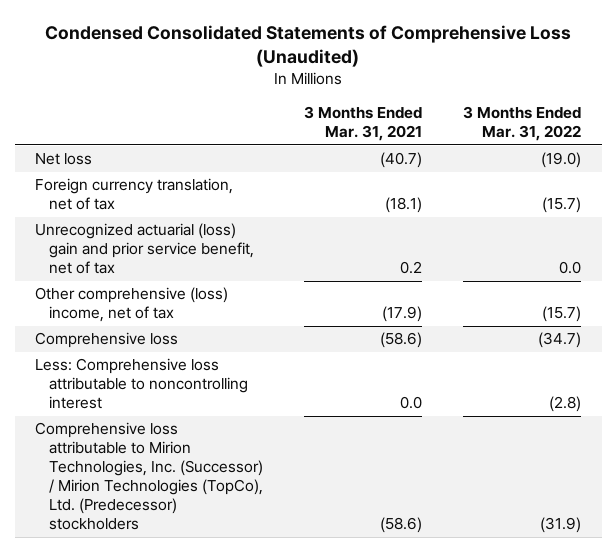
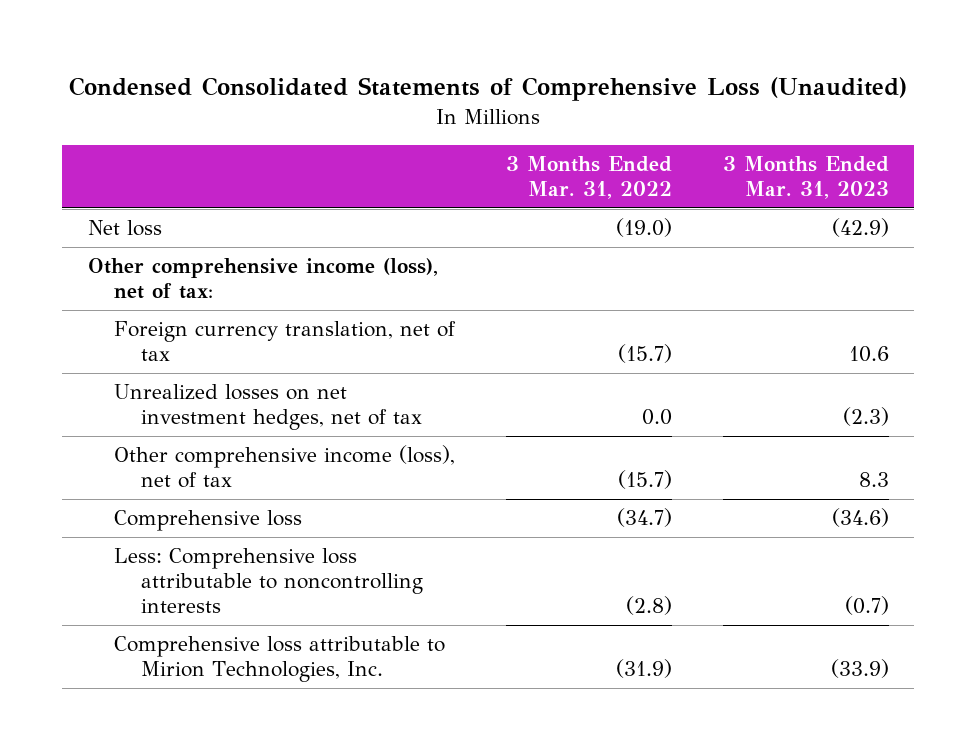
- | 3 Months Ended Mar. 31, 2021 | 3 Months Ended Mar. 31, 2022
+ | 3 Months Ended Mar. 31, 2022 | 3 Months Ended Mar. 31, 2023
+ Other comprehensive income (loss), net of tax:
- Unrecognized actuarial (loss) gain and prior service benefit, net of tax | 0.2 | 0.0
- Other comprehensive (loss) income, net of tax | (17.9) | (15.7)
+ Unrealized losses on net investment hedges, net of tax | 0.0 | (2.3)
+ Other comprehensive income (loss), net of tax | (15.7) | 8.3
- Less: Comprehensive loss attributable to noncontrolling interest | 0.0 | (2.8)
- Comprehensive loss attributable to Mirion Technologies, Inc. (Successor) / Mirion Technologies (TopCo), Ltd. (Predecessor) stockholders | (58.6) | (31.9)
+ Less: Comprehensive loss attributable to noncontrolling interests | (2.8) | (0.7)
+ Comprehensive loss attributable to Mirion Technologies, Inc. | (31.9) | (33.9)

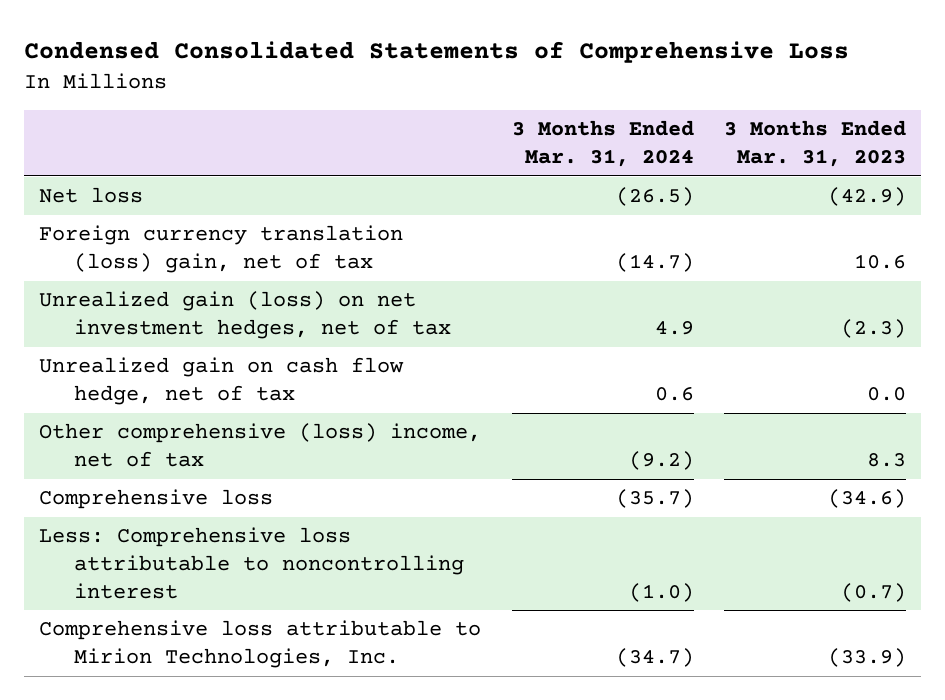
- Condensed Consolidated Statements of Comprehensive Loss (Unaudited)
+ Condensed Consolidated Statements of Comprehensive Loss
- | 3 Months Ended Mar. 31, 2022 | 3 Months Ended Mar. 31, 2023
+ | 3 Months Ended Mar. 31, 2024 | 3 Months Ended Mar. 31, 2023
- Other comprehensive income (loss), net of tax:
- Foreign currency translation, net of tax | (15.7) | 10.6
- Unrealized losses on net investment hedges, net of tax | 0.0 | (2.3)
- Other comprehensive income (loss), net of tax | (15.7) | 8.3
+ Foreign currency translation (loss) gain, net of tax | (14.7) | 10.6
+ Unrealized gain (loss) on net investment hedges, net of tax | 4.9 | (2.3)
+ Unrealized gain on cash flow hedge, net of tax | 0.6 | 0.0
+ Other comprehensive (loss) income, net of tax | (9.2) | 8.3
- Less: Comprehensive loss attributable to noncontrolling interests | (2.8) | (0.7)
+ Less: Comprehensive loss attributable to noncontrolling interest | (1.0) | (0.7)

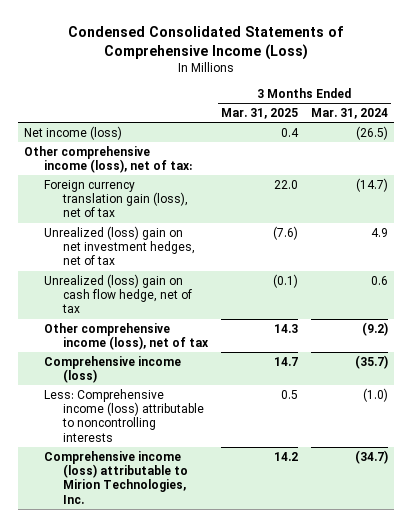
- Condensed Consolidated Statements of Comprehensive Loss
+ Condensed Consolidated Statements of Comprehensive Income (Loss)
- | 3 Months Ended Mar. 31, 2024 | 3 Months Ended Mar. 31, 2023
+ | 3 Months Ended Mar. 31, 2025 | 3 Months Ended Mar. 31, 2024
- Net loss | (26.5) | (42.9)
- Foreign currency translation (loss) gain, net of tax | (14.7) | 10.6
- Unrealized gain (loss) on net investment hedges, net of tax | 4.9 | (2.3)
- Unrealized gain on cash flow hedge, net of tax | 0.6 | 0.0
- Other comprehensive (loss) income, net of tax | (9.2) | 8.3
- Comprehensive loss | (35.7) | (34.6)
- Less: Comprehensive loss attributable to noncontrolling interest | (1.0) | (0.7)
- Comprehensive loss attributable to Mirion Technologies, Inc. | (34.7) | (33.9)
+ Net income (loss) | 0.4 | (26.5)
+ Other comprehensive income (loss), net of tax:
+ Foreign currency translation gain (loss), net of tax | 22.0 | (14.7)
+ Unrealized (loss) gain on net investment hedges, net of tax | (7.6) | 4.9
+ Unrealized (loss) gain on cash flow hedge, net of tax | (0.1) | 0.6
+ Other comprehensive income (loss), net of tax | 14.3 | (9.2)
+ Comprehensive income (loss) | 14.7 | (35.7)
+ Less: Comprehensive income (loss) attributable to noncontrolling interests | 0.5 | (1.0)
+ Comprehensive income (loss) attributable to Mirion Technologies, Inc. | 14.2 | (34.7)

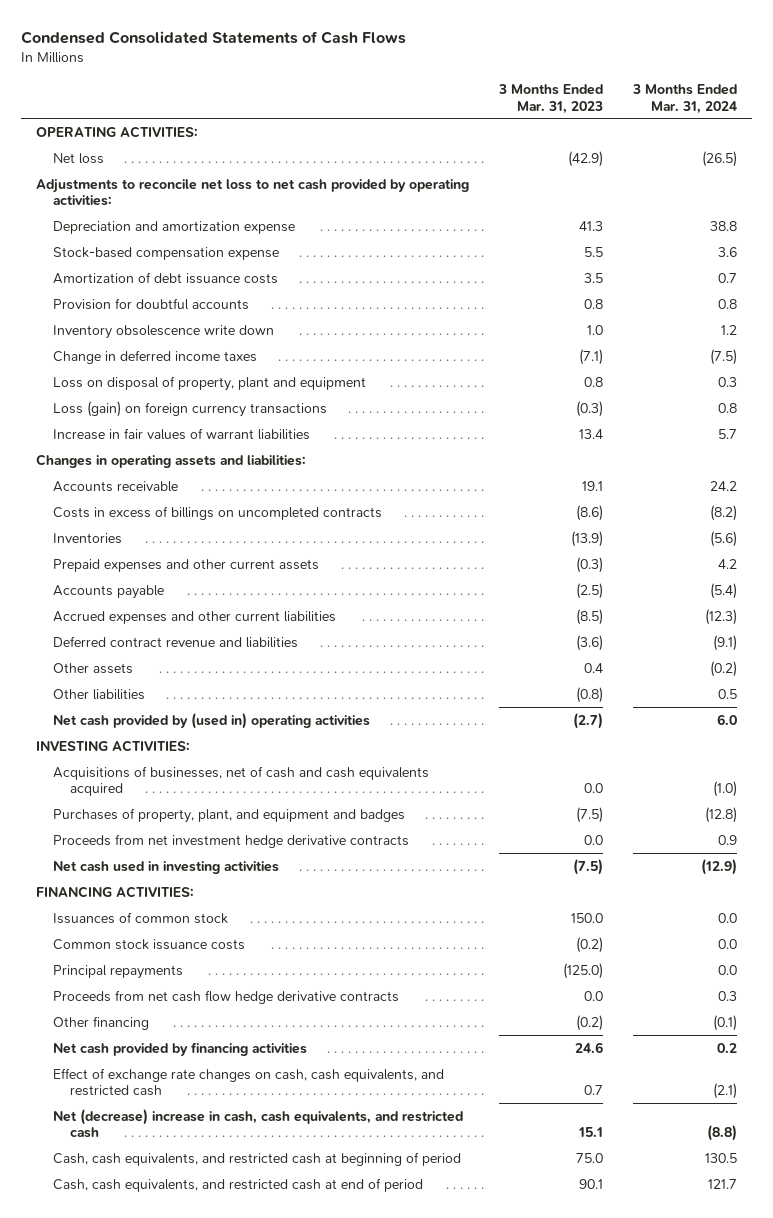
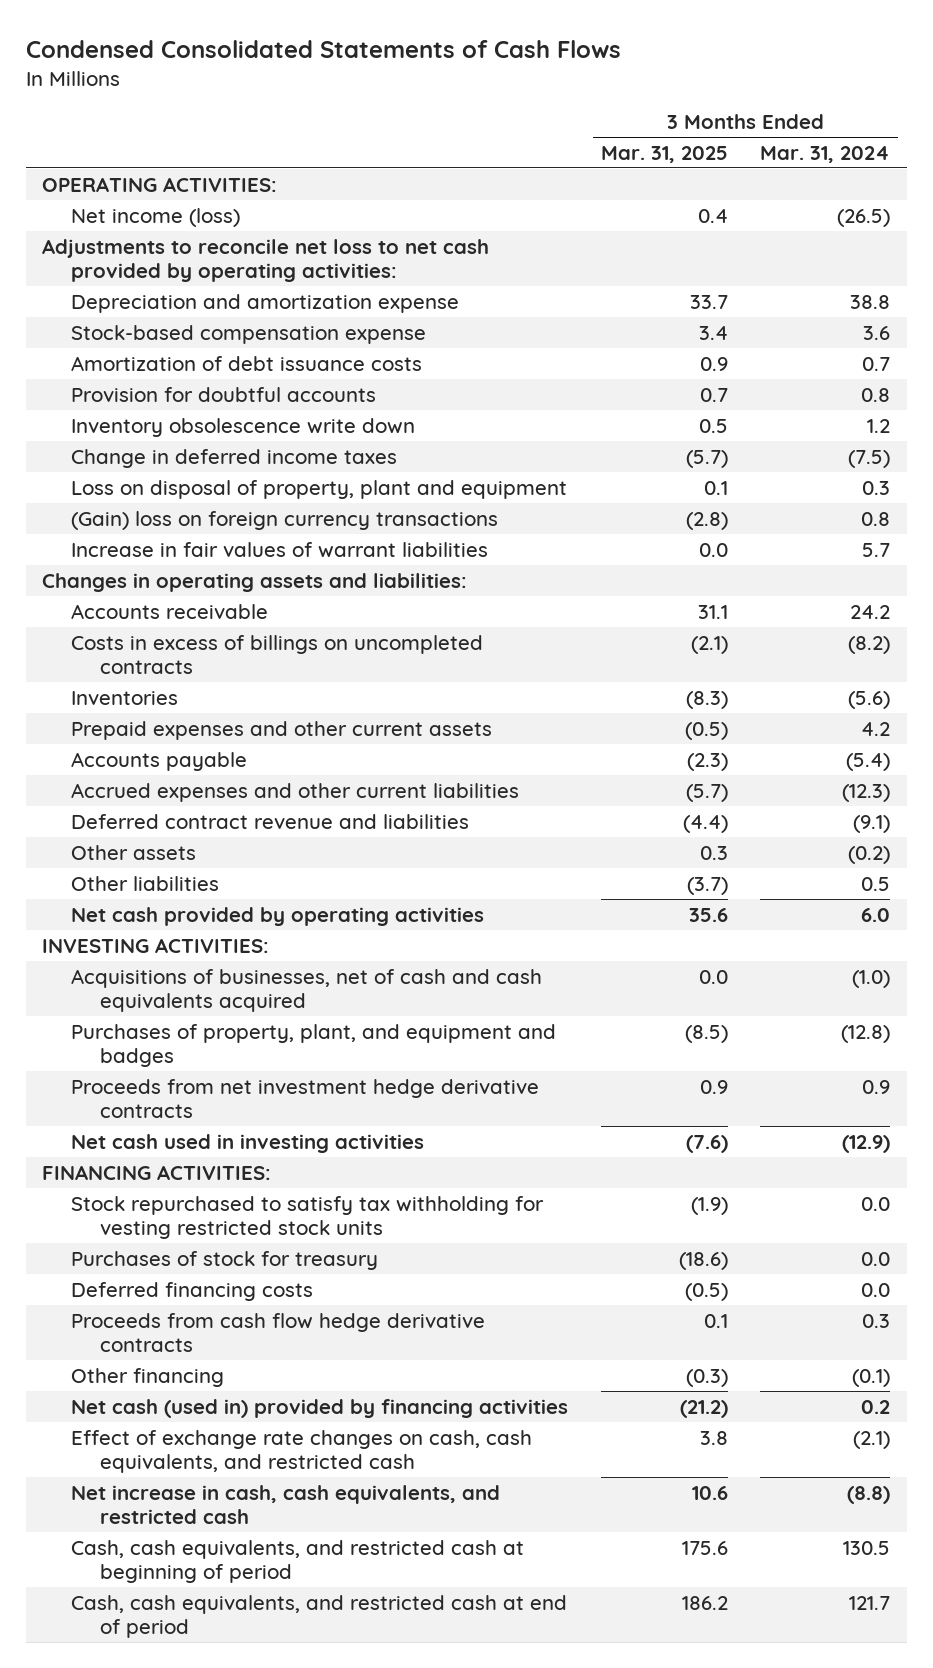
- | 3 Months Ended Mar. 31, 2023 | 3 Months Ended Mar. 31, 2024
+ | 3 Months Ended Mar. 31, 2025 | 3 Months Ended Mar. 31, 2024
- Net loss | (42.9) | (26.5)
+ Net income (loss) | 0.4 | (26.5)
- Loss (gain) on foreign currency transactions | (0.3) | 0.8
+ (Gain) loss on foreign currency transactions | (2.8) | 0.8
- Net cash provided by (used in) operating activities | (2.7) | 6.0
+ Net cash provided by operating activities | 35.6 | 6.0
- Issuances of common stock | 150.0 | 0.0
- Common stock issuance costs | (0.2) | 0.0
- Principal repayments | (125.0) | 0.0
- Proceeds from net cash flow hedge derivative contracts | 0.0 | 0.3
+ Stock repurchased to satisfy tax withholding for vesting restricted stock units | (1.9) | 0.0
+ Purchases of stock for treasury | (18.6) | 0.0
+ Deferred financing costs | (0.5) | 0.0
+ Proceeds from cash flow hedge derivative contracts | 0.1 | 0.3
- Net cash provided by financing activities | 24.6 | 0.2
+ Net cash (used in) provided by financing activities | (21.2) | 0.2
- Net (decrease) increase in cash, cash equivalents, and restricted cash | 15.1 | (8.8)
+ Net increase in cash, cash equivalents, and restricted cash | 10.6 | (8.8)

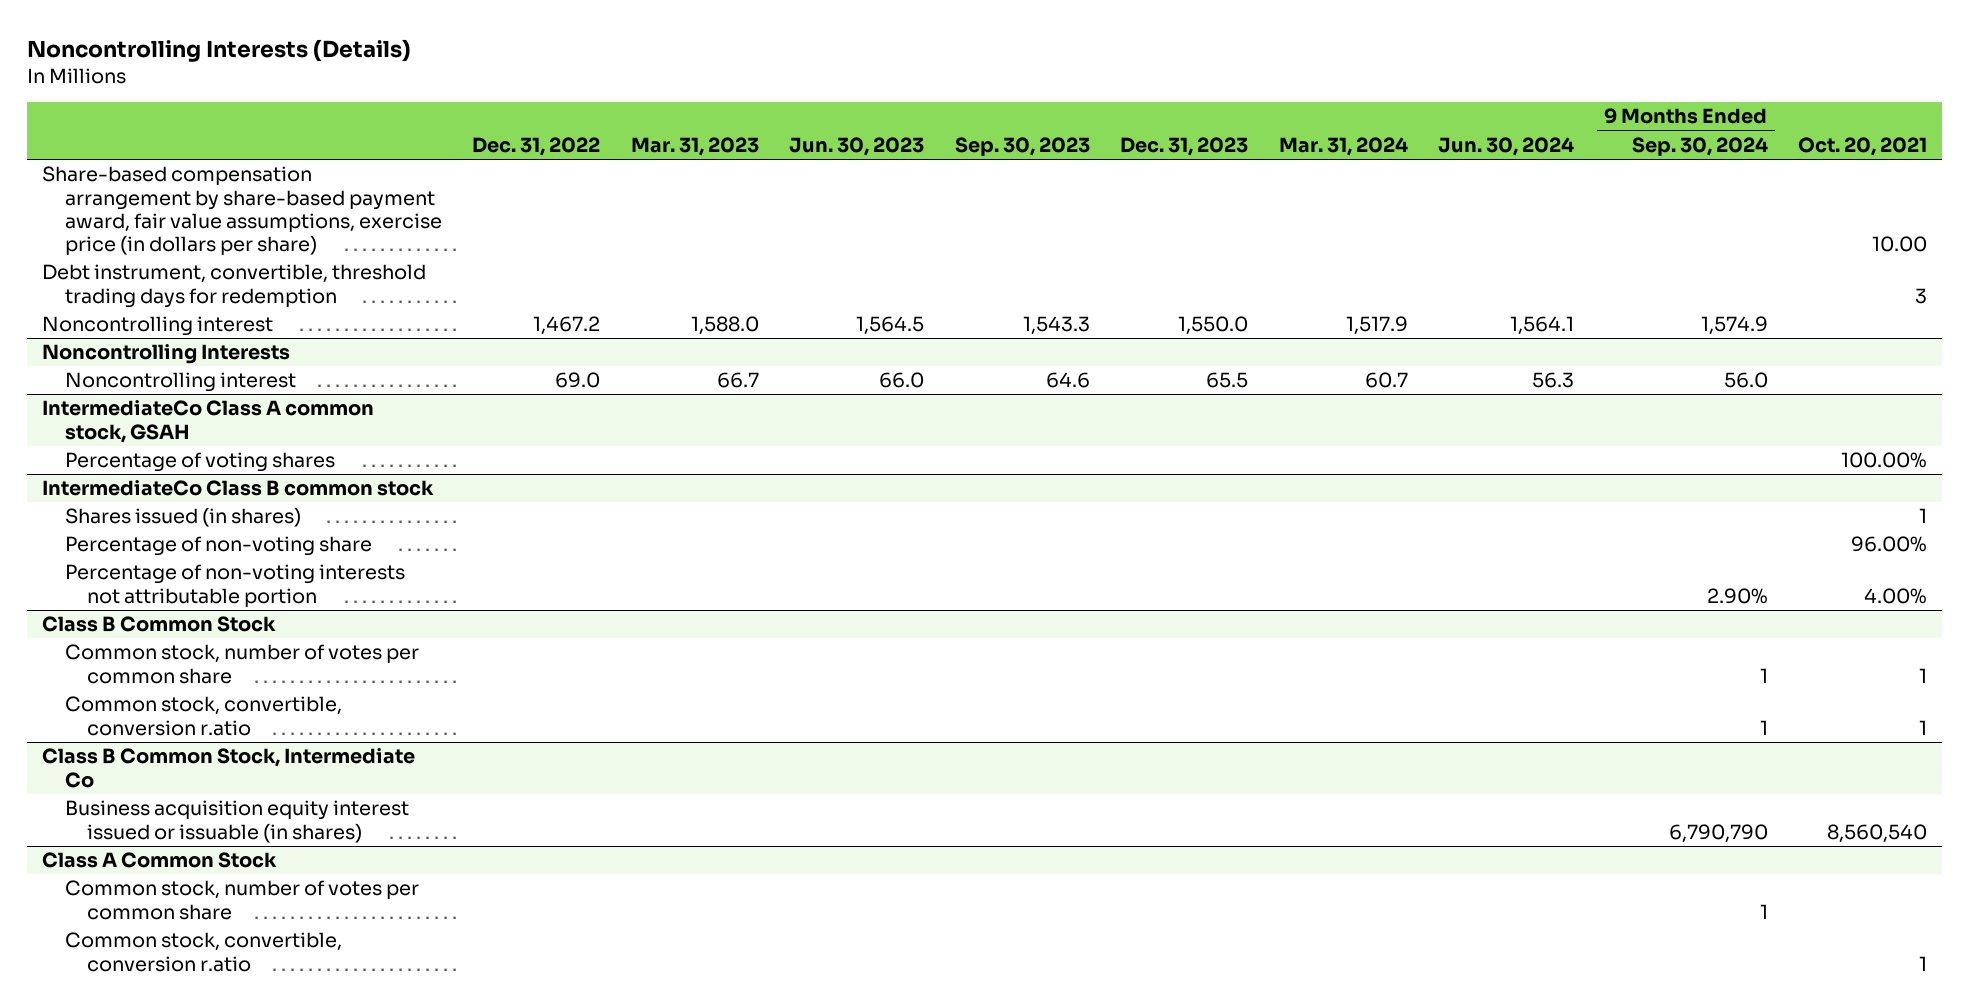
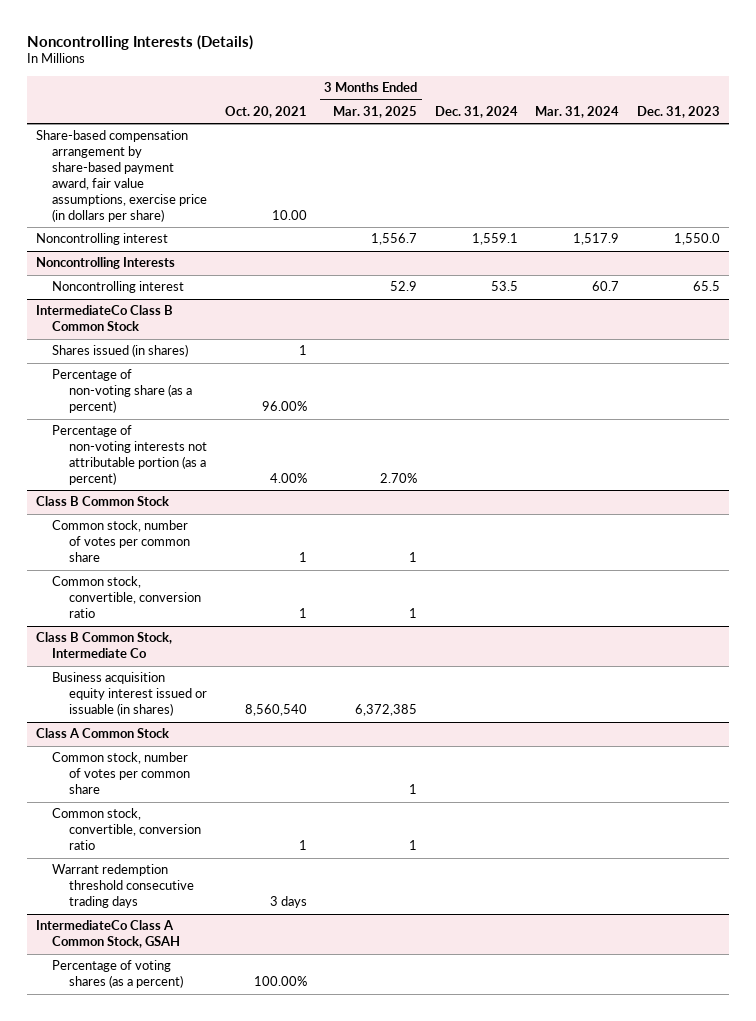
- | Dec. 31, 2022 | Mar. 31, 2023 | Jun. 30, 2023 | Sep. 30, 2023 | Dec. 31, 2023 | Mar. 31, 2024 | Jun. 30, 2024 | 9 Months Ended Sep. 30, 2024 | Oct. 20, 2021
+ | Oct. 20, 2021 | 3 Months Ended Mar. 31, 2025 | Dec. 31, 2024 | Mar. 31, 2024 | Dec. 31, 2023
- Debt instrument, convertible, threshold trading days for redemption | | | | | | | | | 3
- IntermediateCo Class A common stock, GSAH
- Percentage of voting shares | | | | | | | | | 100.00%
- IntermediateCo Class B common stock
+ IntermediateCo Class B Common Stock
- Percentage of non-voting share | | | | | | | | | 96.00%
- Percentage of non-voting interests not attributable portion | | | | | | | | 2.90% | 4.00%
+ Percentage of non-voting share (as a percent) | 96.00% | | | |
+ Percentage of non-voting interests not attributable portion (as a percent) | 4.00% | 2.70% | | |
@ Class B Common Stock
- Common stock, convertible, conversion r.atio | | | | | | | | 1 | 1
+ Common stock, convertible, conversion ratio | 1 | 1 | | |
@ Class A Common Stock
- Common stock, convertible, conversion r.atio | | | | | | | | | 1
+ Common stock, convertible, conversion ratio | 1 | 1 | | |
+ Warrant redemption threshold consecutive trading days | 3 days | | | |
+ IntermediateCo Class A Common Stock, GSAH
+ Percentage of voting shares (as a percent) | 100.00% | | | |

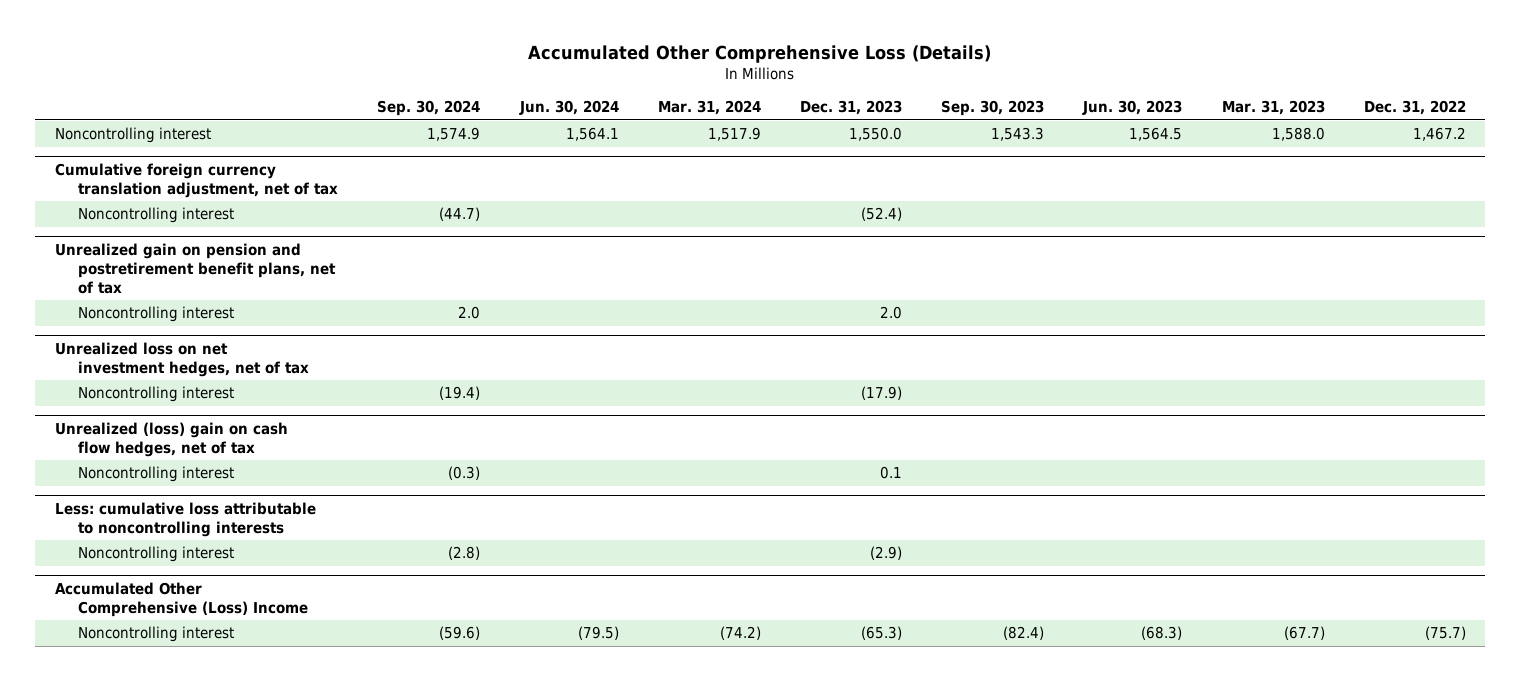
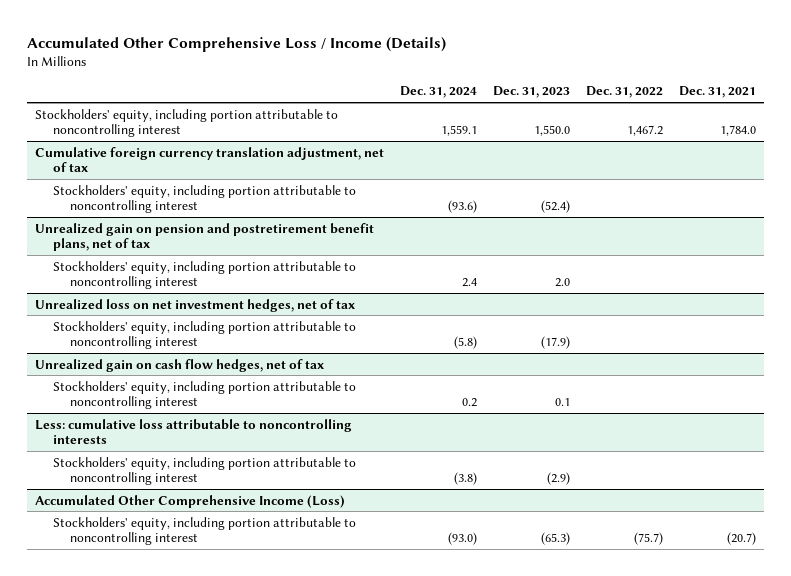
- Accumulated Other Comprehensive Loss (Details)
+ Accumulated Other Comprehensive Loss / Income (Details)
- | Sep. 30, 2024 | Jun. 30, 2024 | Mar. 31, 2024 | Dec. 31, 2023 | Sep. 30, 2023 | Jun. 30, 2023 | Mar. 31, 2023 | Dec. 31, 2022
+ | Dec. 31, 2024 | Dec. 31, 2023 | Dec. 31, 2022 | Dec. 31, 2021
- Noncontrolling interest | 1,574.9 | 1,564.1 | 1,517.9 | 1,550.0 | 1,543.3 | 1,564.5 | 1,588.0 | 1,467.2
+ Stockholders' equity, including portion attributable to noncontrolling interest | 1,559.1 | 1,550.0 | 1,467.2 | 1,784.0
@ Cumulative foreign currency translation adjustment, net of tax
- Noncontrolling interest | (44.7) | | | (52.4) | | | |
+ Stockholders' equity, including portion attributable to noncontrolling interest | (93.6) | (52.4) | |
@ Unrealized gain on pension and postretirement benefit plans, net of tax
- Noncontrolling interest | 2.0 | | | 2.0 | | | |
+ Stockholders' equity, including portion attributable to noncontrolling interest | 2.4 | 2.0 | |
@ Unrealized loss on net investment hedges, net of tax
- Noncontrolling interest | (19.4) | | | (17.9) | | | |
- Unrealized (loss) gain on cash flow hedges, net of tax
- Noncontrolling interest | (0.3) | | | 0.1 | | | |
@ Unrealized loss on net investment hedges, net of tax
+ Stockholders' equity, including portion attributable to noncontrolling interest | (5.8) | (17.9) | |
+ Unrealized gain on cash flow hedges, net of tax
+ Stockholders' equity, including portion attributable to noncontrolling interest | 0.2 | 0.1 | |
@ Less: cumulative loss attributable to noncontrolling interests
- Noncontrolling interest | (2.8) | | | (2.9) | | | |
- Accumulated Other Comprehensive (Loss) Income
- Noncontrolling interest | (59.6) | (79.5) | (74.2) | (65.3) | (82.4) | (68.3) | (67.7) | (75.7)
@ Less: cumulative loss attributable to noncontrolling interests
+ Stockholders' equity, including portion attributable to noncontrolling interest | (3.8) | (2.9) | |
+ Accumulated Other Comprehensive Income (Loss)
+ Stockholders' equity, including portion attributable to noncontrolling interest | (93.0) | (65.3) | (75.7) | (20.7)

